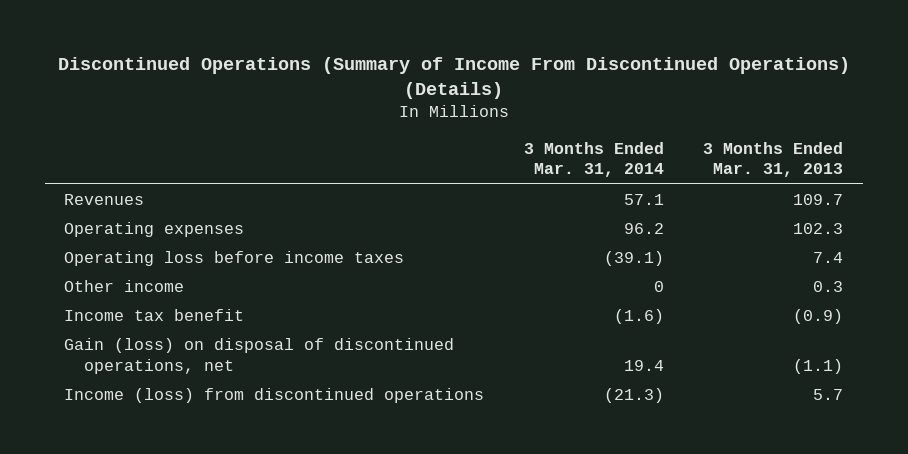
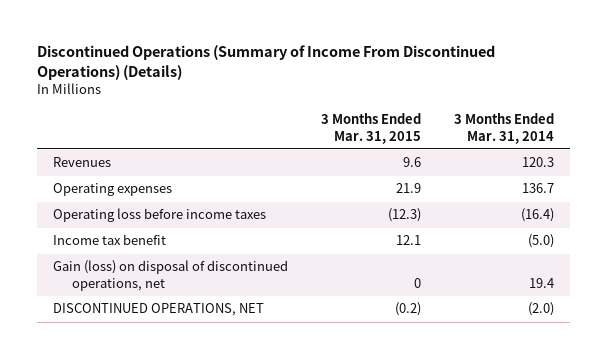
- | 3 Months Ended Mar. 31, 2014 | 3 Months Ended Mar. 31, 2013
+ | 3 Months Ended Mar. 31, 2015 | 3 Months Ended Mar. 31, 2014
- Revenues | 57.1 | 109.7
- Operating expenses | 96.2 | 102.3
- Operating loss before income taxes | (39.1) | 7.4
- Other income | 0 | 0.3
- Income tax benefit | (1.6) | (0.9)
+ Revenues | 9.6 | 120.3
+ Operating expenses | 21.9 | 136.7
+ Operating loss before income taxes | (12.3) | (16.4)
+ Income tax benefit | 12.1 | (5.0)
- Income (loss) from discontinued operations | (21.3) | 5.7
+ DISCONTINUED OPERATIONS, NET | (0.2) | (2.0)

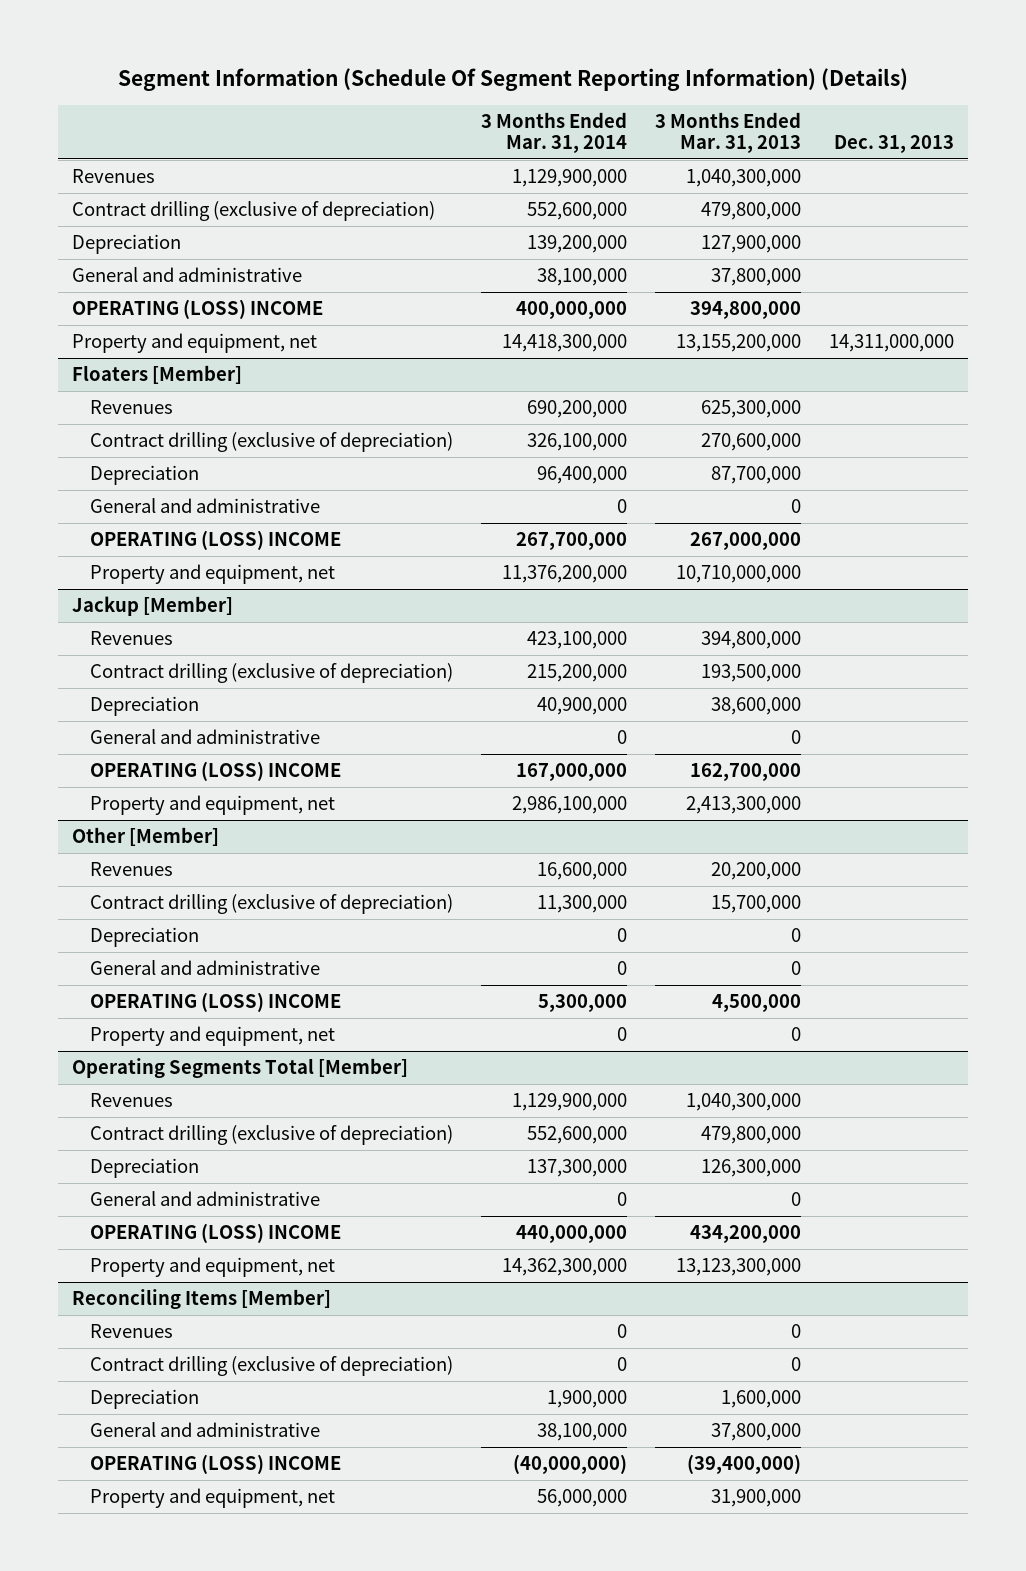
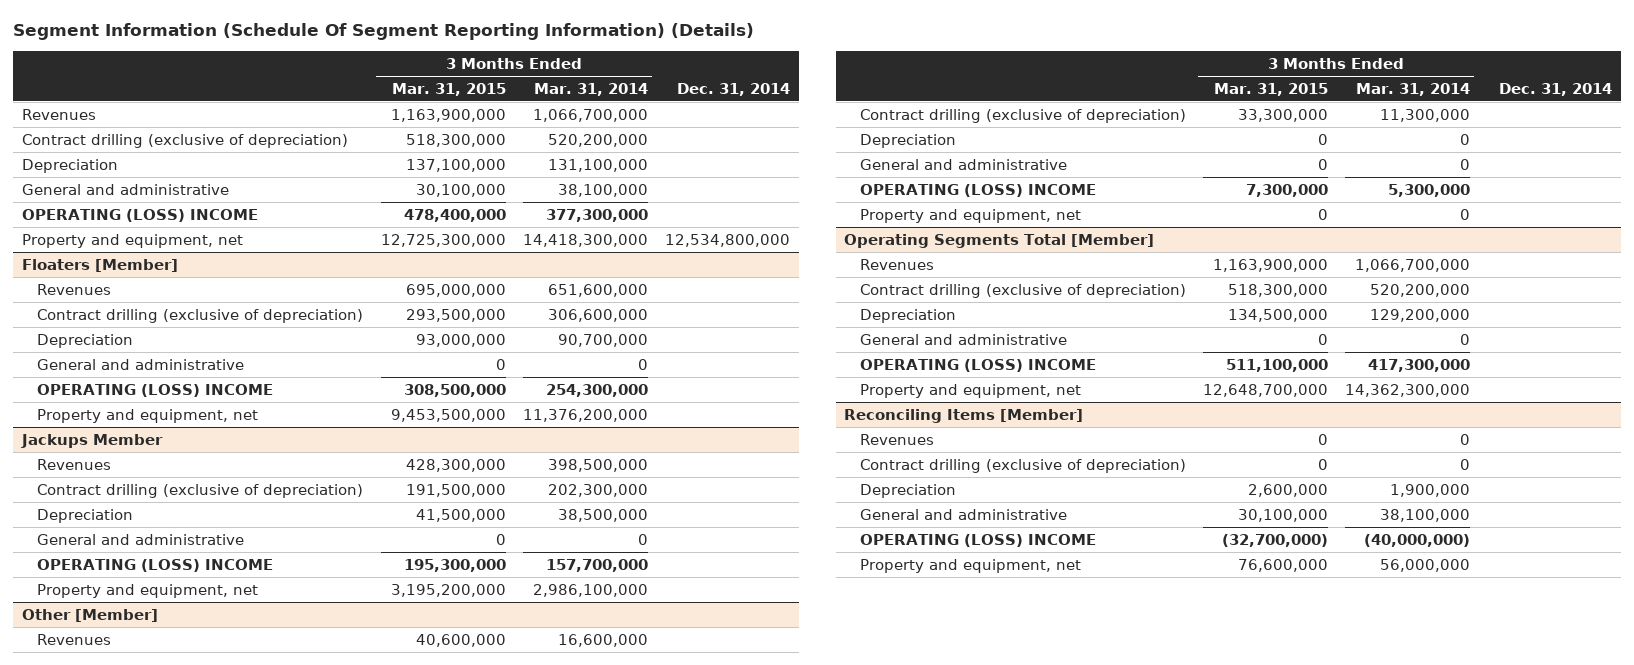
- | 3 Months Ended Mar. 31, 2014 | 3 Months Ended Mar. 31, 2013 | Dec. 31, 2013
+ | 3 Months Ended Mar. 31, 2015 | 3 Months Ended Mar. 31, 2014 | Dec. 31, 2014
- Revenues | 1,129,900,000 | 1,040,300,000 |
- Contract drilling (exclusive of depreciation) | 552,600,000 | 479,800,000 |
- Depreciation | 139,200,000 | 127,900,000 |
+ Revenues | 1,163,900,000 | 1,066,700,000 |
+ Contract drilling (exclusive of depreciation) | 518,300,000 | 520,200,000 |
+ Depreciation | 137,100,000 | 131,100,000 |
- OPERATING (LOSS) INCOME | 400,000,000 | 394,800,000 |
+ OPERATING (LOSS) INCOME | 478,400,000 | 377,300,000 |
@ Floaters [Member]
- Revenues | 690,200,000 | 625,300,000 |
- Contract drilling (exclusive of depreciation) | 326,100,000 | 270,600,000 |
- Depreciation | 96,400,000 | 87,700,000 |
+ Revenues | 695,000,000 | 651,600,000 |
+ Contract drilling (exclusive of depreciation) | 293,500,000 | 306,600,000 |
+ Depreciation | 93,000,000 | 90,700,000 |
- OPERATING (LOSS) INCOME | 267,700,000 | 267,000,000 |
+ OPERATING (LOSS) INCOME | 308,500,000 | 254,300,000 |
- Jackup [Member]
- Revenues | 423,100,000 | 394,800,000 |
- Contract drilling (exclusive of depreciation) | 215,200,000 | 193,500,000 |
- Depreciation | 40,900,000 | 38,600,000 |
+ Jackups Member
+ Revenues | 428,300,000 | 398,500,000 |
+ Contract drilling (exclusive of depreciation) | 191,500,000 | 202,300,000 |
+ Depreciation | 41,500,000 | 38,500,000 |
- OPERATING (LOSS) INCOME | 167,000,000 | 162,700,000 |
+ OPERATING (LOSS) INCOME | 195,300,000 | 157,700,000 |
@ Operating Segments Total [Member]
- Revenues | 1,129,900,000 | 1,040,300,000 |
- Contract drilling (exclusive of depreciation) | 552,600,000 | 479,800,000 |
- Depreciation | 137,300,000 | 126,300,000 |
+ Revenues | 1,163,900,000 | 1,066,700,000 |
+ Contract drilling (exclusive of depreciation) | 518,300,000 | 520,200,000 |
+ Depreciation | 134,500,000 | 129,200,000 |
- OPERATING (LOSS) INCOME | 440,000,000 | 434,200,000 |
+ OPERATING (LOSS) INCOME | 511,100,000 | 417,300,000 |

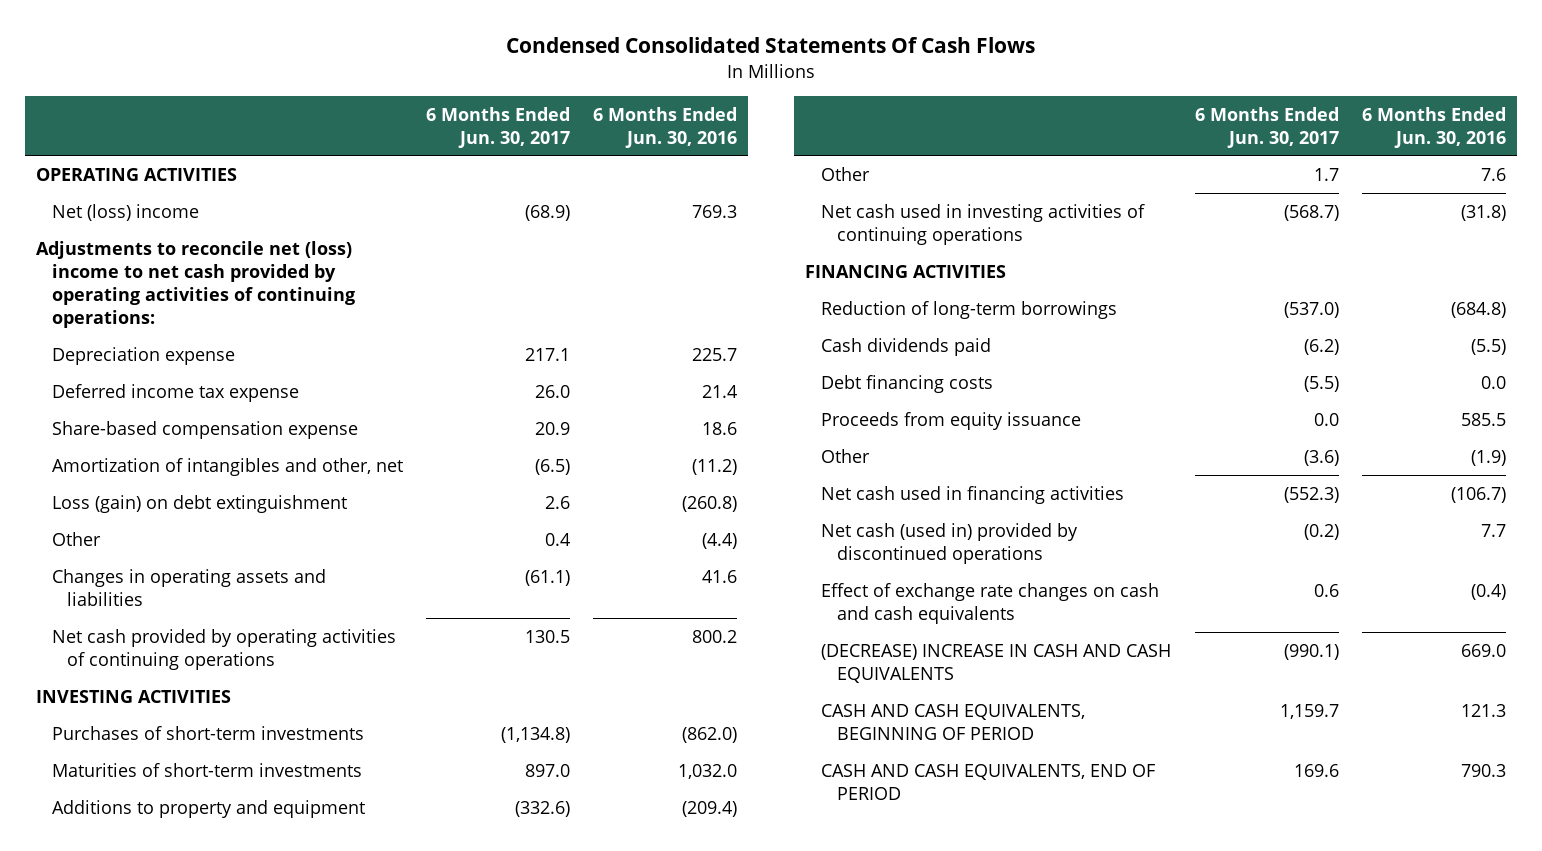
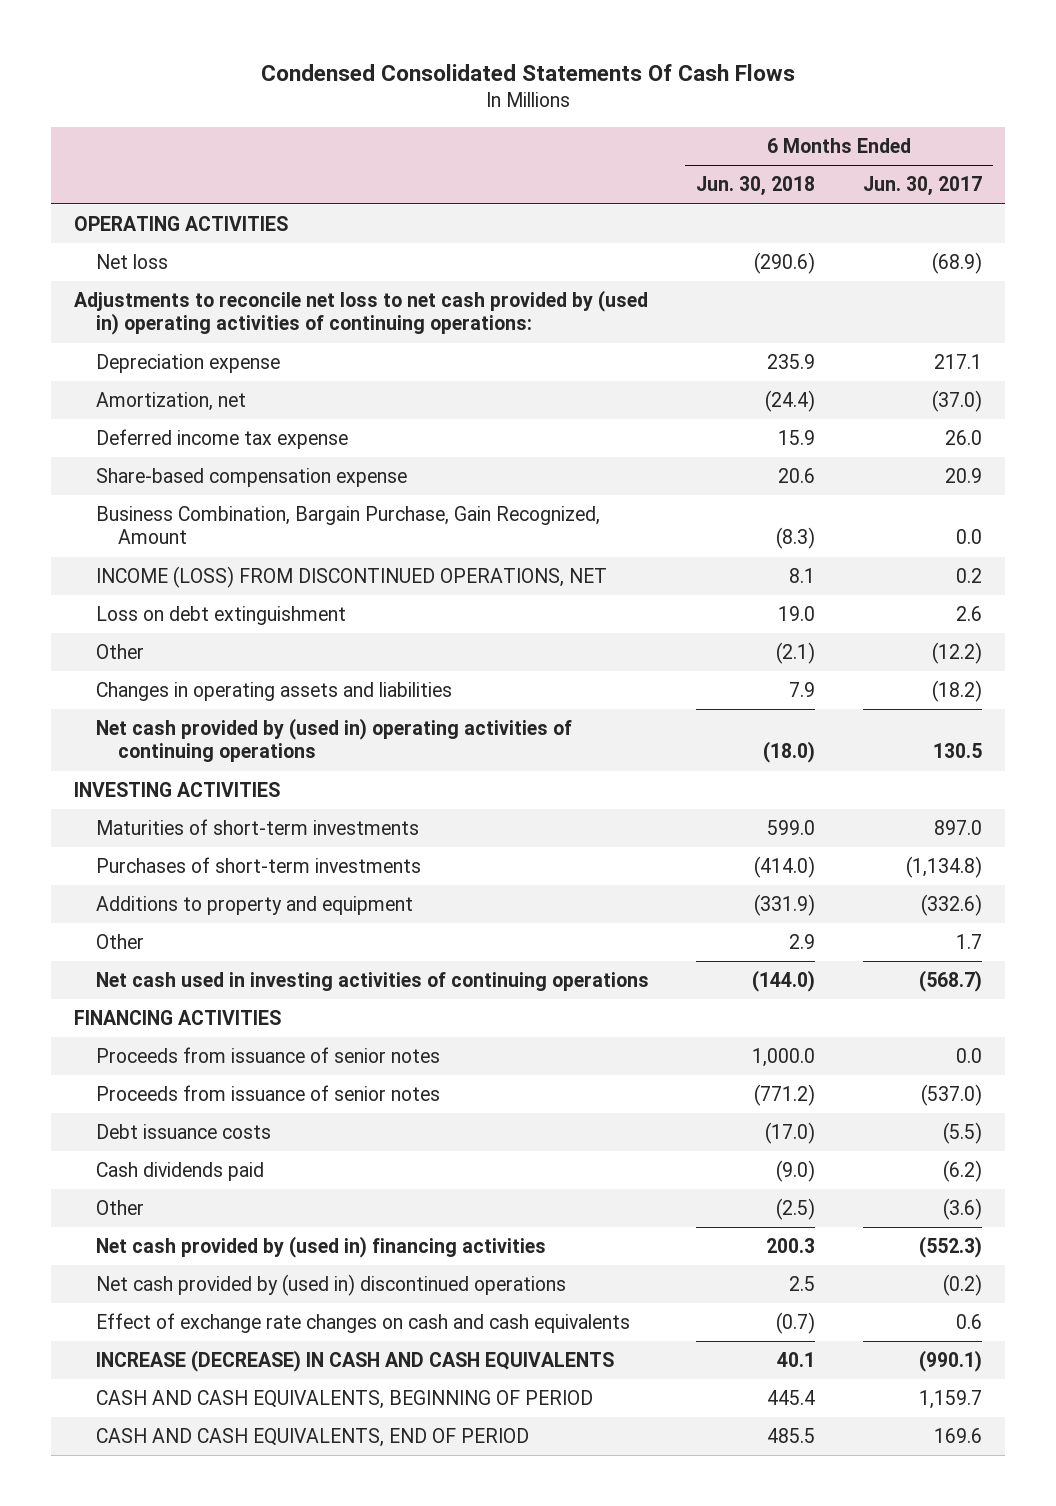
- | 6 Months Ended Jun. 30, 2017 | 6 Months Ended Jun. 30, 2016
+ | 6 Months Ended Jun. 30, 2018 | 6 Months Ended Jun. 30, 2017
- Net (loss) income | (68.9) | 769.3
- Adjustments to reconcile net (loss) income to net cash provided by operating activities of continuing operations:
+ Net loss | (290.6) | (68.9)
+ Adjustments to reconcile net loss to net cash provided by (used in) operating activities of continuing operations:
+ Amortization, net | (24.4) | (37.0)
- Amortization of intangibles and other, net | (6.5) | (11.2)
- Loss (gain) on debt extinguishment | 2.6 | (260.8)
- Other | 0.4 | (4.4)
- Changes in operating assets and liabilities | (61.1) | 41.6
- Net cash provided by operating activities of continuing operations | 130.5 | 800.2
+ Business Combination, Bargain Purchase, Gain Recognized, Amount | (8.3) | 0.0
+ INCOME (LOSS) FROM DISCONTINUED OPERATIONS, NET | 8.1 | 0.2
+ Loss on debt extinguishment | 19.0 | 2.6
+ Other | (2.1) | (12.2)
+ Changes in operating assets and liabilities | 7.9 | (18.2)
+ Net cash provided by (used in) operating activities of continuing operations | (18.0) | 130.5
moved down: Purchases of short-term investments | (414.0) | (1,134.8)
- Reduction of long-term borrowings | (537.0) | (684.8)
+ Proceeds from issuance of senior notes | 1,000.0 | 0.0
+ Proceeds from issuance of senior notes | (771.2) | (537.0)
+ Debt issuance costs | (17.0) | (5.5)
- Debt financing costs | (5.5) | 0.0
- Proceeds from equity issuance | 0.0 | 585.5
- Net cash used in financing activities | (552.3) | (106.7)
- Net cash (used in) provided by discontinued operations | (0.2) | 7.7
+ Net cash provided by (used in) financing activities | 200.3 | (552.3)
+ Net cash provided by (used in) discontinued operations | 2.5 | (0.2)
- (DECREASE) INCREASE IN CASH AND CASH EQUIVALENTS | (990.1) | 669.0
+ INCREASE (DECREASE) IN CASH AND CASH EQUIVALENTS | 40.1 | (990.1)

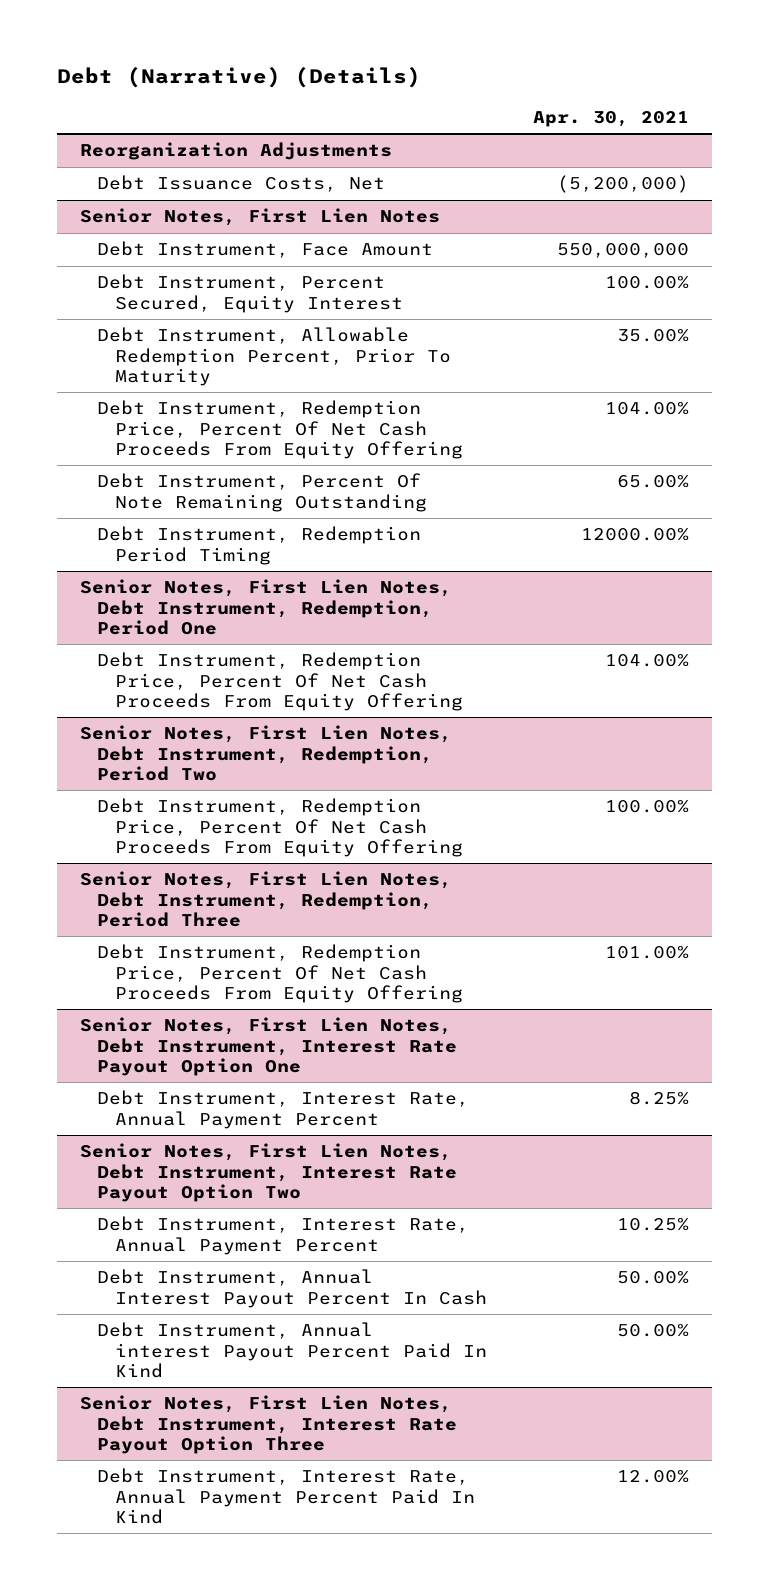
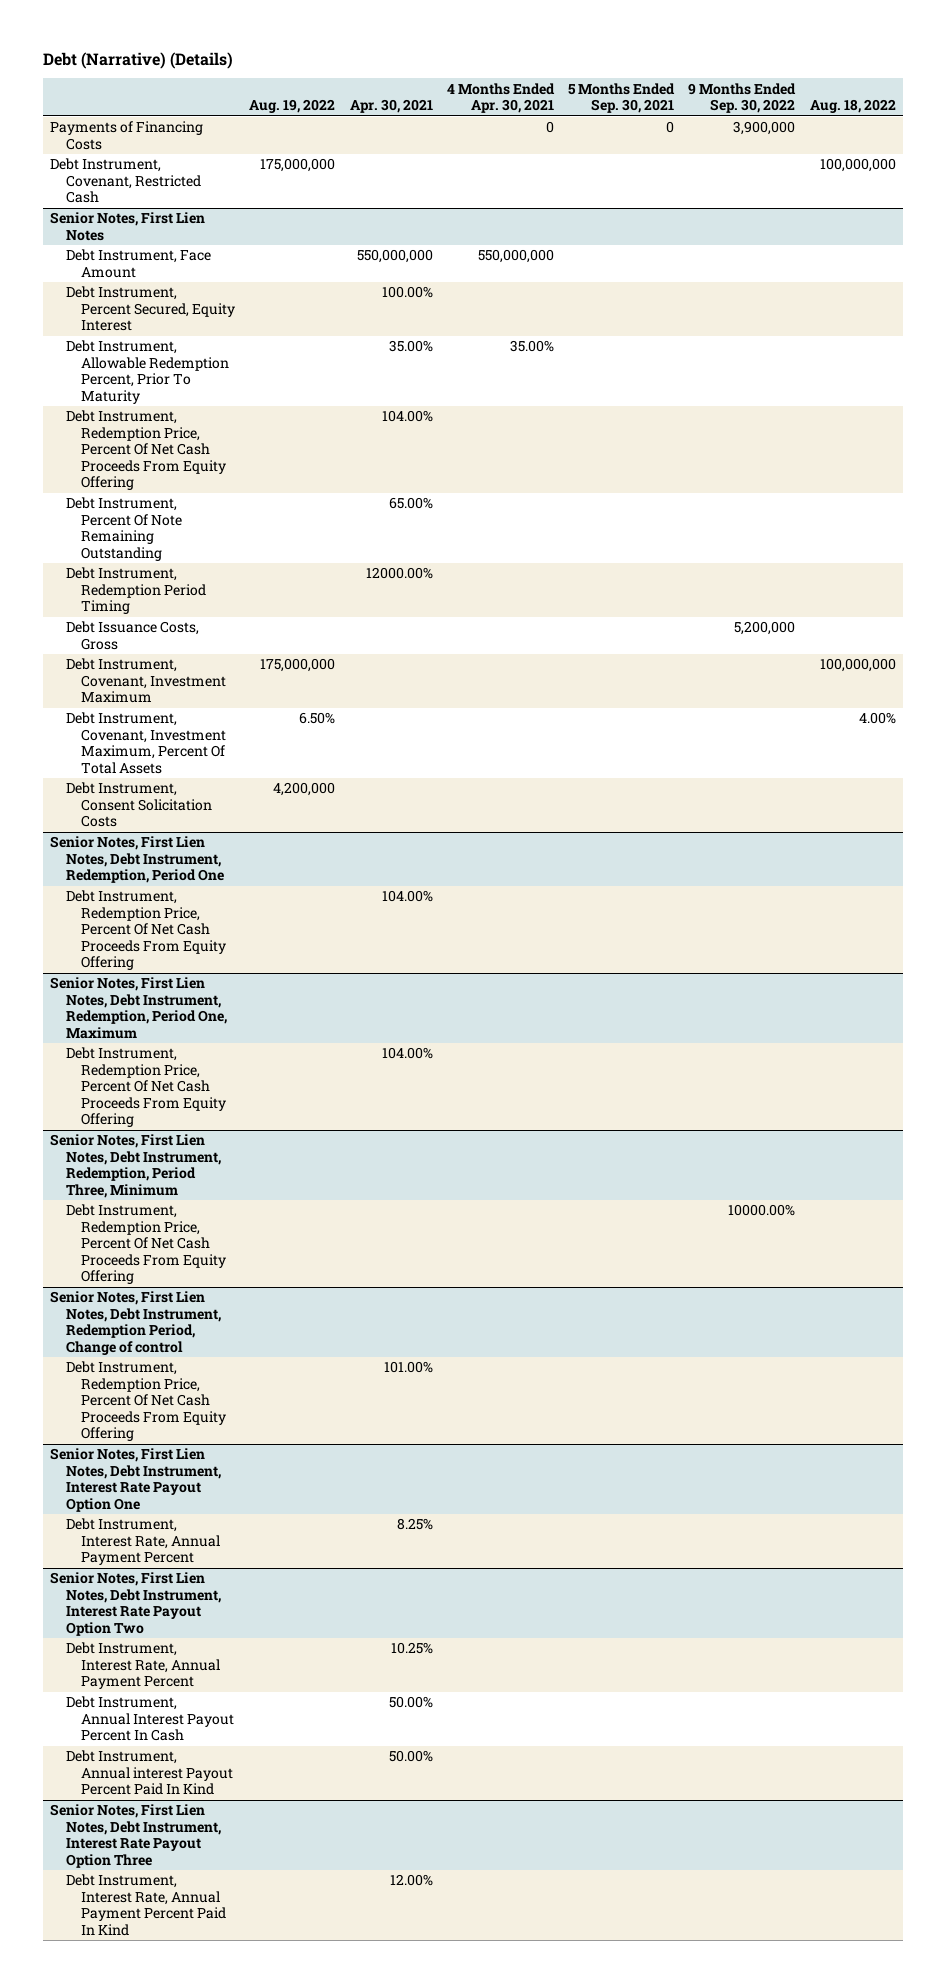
- | Apr. 30, 2021
+ | Aug. 19, 2022 | Apr. 30, 2021 | 4 Months Ended Apr. 30, 2021 | 5 Months Ended Sep. 30, 2021 | 9 Months Ended Sep. 30, 2022 | Aug. 18, 2022
- Reorganization Adjustments
- Debt Issuance Costs, Net | (5,200,000)
+ Payments of Financing Costs | | | 0 | 0 | 3,900,000 |
+ Debt Instrument, Covenant, Restricted Cash | 175,000,000 | | | | | 100,000,000
@ Senior Notes, First Lien Notes
+ Debt Issuance Costs, Gross | | | | | 5,200,000 |
+ Debt Instrument, Covenant, Investment Maximum | 175,000,000 | | | | | 100,000,000
+ Debt Instrument, Covenant, Investment Maximum, Percent Of Total Assets | 6.50% | | | | | 4.00%
+ Debt Instrument, Consent Solicitation Costs | 4,200,000 | | | | |
- Senior Notes, First Lien Notes, Debt Instrument, Redemption, Period Two
- Debt Instrument, Redemption Price, Percent Of Net Cash Proceeds From Equity Offering | 100.00%
- Senior Notes, First Lien Notes, Debt Instrument, Redemption, Period Three
+ Senior Notes, First Lien Notes, Debt Instrument, Redemption, Period One, Maximum
+ Debt Instrument, Redemption Price, Percent Of Net Cash Proceeds From Equity Offering | | 104.00% | | | |
+ Senior Notes, First Lien Notes, Debt Instrument, Redemption, Period Three, Minimum
+ Debt Instrument, Redemption Price, Percent Of Net Cash Proceeds From Equity Offering | | | | | 10000.00% |
+ Senior Notes, First Lien Notes, Debt Instrument, Redemption Period, Change of control

